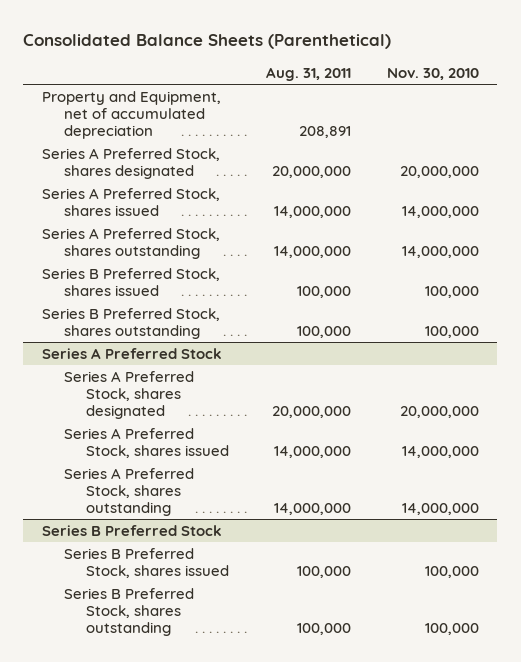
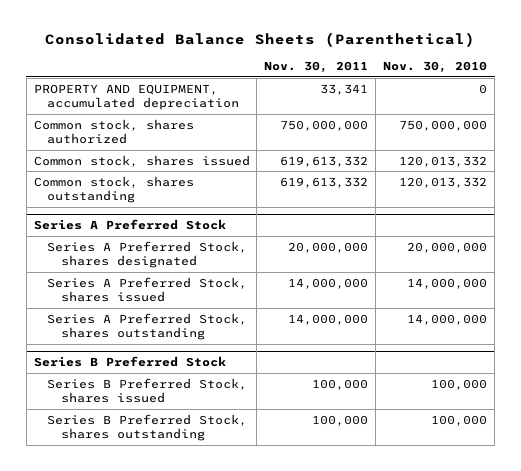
- | Aug. 31, 2011 | Nov. 30, 2010
+ | Nov. 30, 2011 | Nov. 30, 2010
- Property and Equipment, net of accumulated depreciation | 208,891 |
- Series A Preferred Stock, shares designated | 20,000,000 | 20,000,000
- Series A Preferred Stock, shares issued | 14,000,000 | 14,000,000
- Series A Preferred Stock, shares outstanding | 14,000,000 | 14,000,000
- Series B Preferred Stock, shares issued | 100,000 | 100,000
- Series B Preferred Stock, shares outstanding | 100,000 | 100,000
+ PROPERTY AND EQUIPMENT, accumulated depreciation | 33,341 | 0
+ Common stock, shares authorized | 750,000,000 | 750,000,000
+ Common stock, shares issued | 619,613,332 | 120,013,332
+ Common stock, shares outstanding | 619,613,332 | 120,013,332

